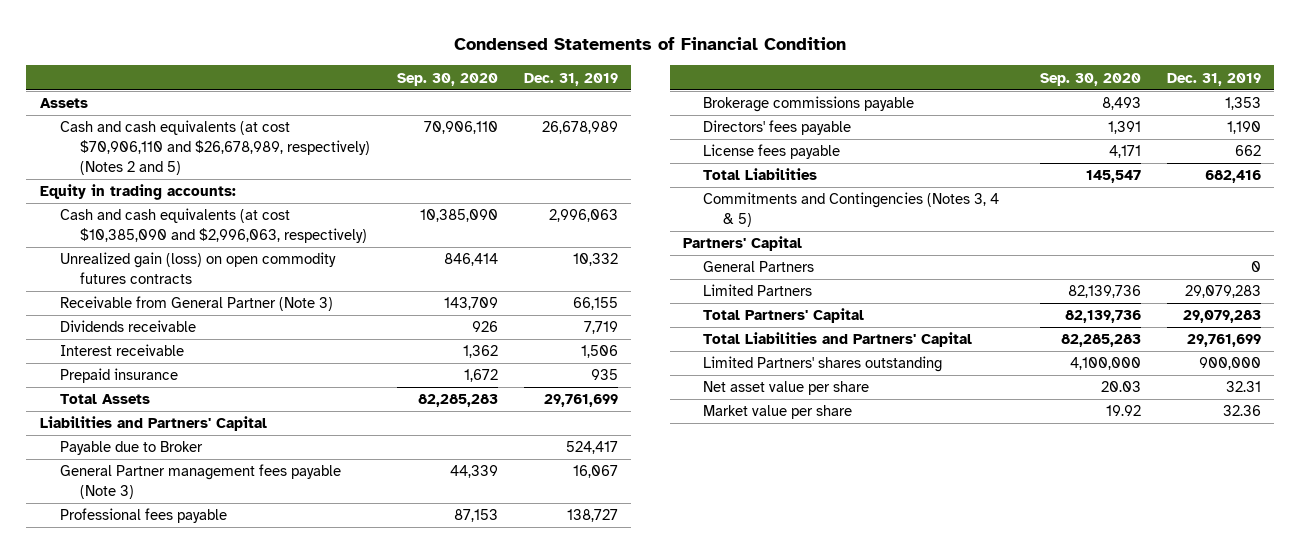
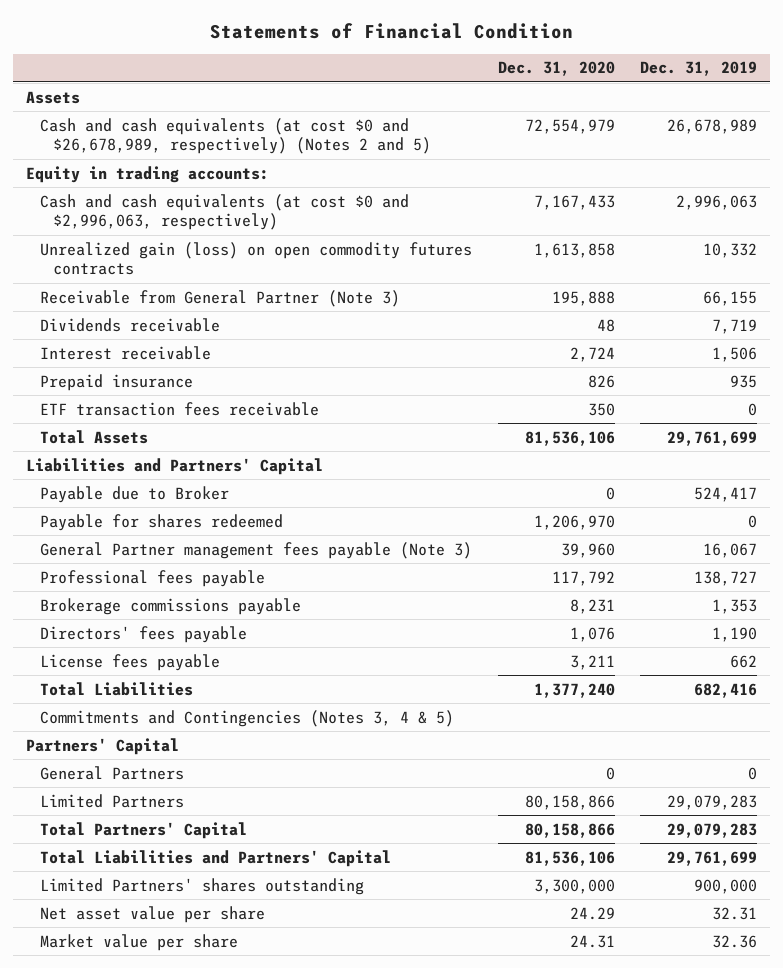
- Condensed Statements of Financial Condition
+ Statements of Financial Condition
- | Sep. 30, 2020 | Dec. 31, 2019
+ | Dec. 31, 2020 | Dec. 31, 2019
- Cash and cash equivalents (at cost $70,906,110 and $26,678,989, respectively) (Notes 2 and 5) | 70,906,110 | 26,678,989
+ Cash and cash equivalents (at cost $0 and $26,678,989, respectively) (Notes 2 and 5) | 72,554,979 | 26,678,989
- Cash and cash equivalents (at cost $10,385,090 and $2,996,063, respectively) | 10,385,090 | 2,996,063
+ Cash and cash equivalents (at cost $0 and $2,996,063, respectively) | 7,167,433 | 2,996,063
+ ETF transaction fees receivable | 350 | 0
+ Payable for shares redeemed | 1,206,970 | 0

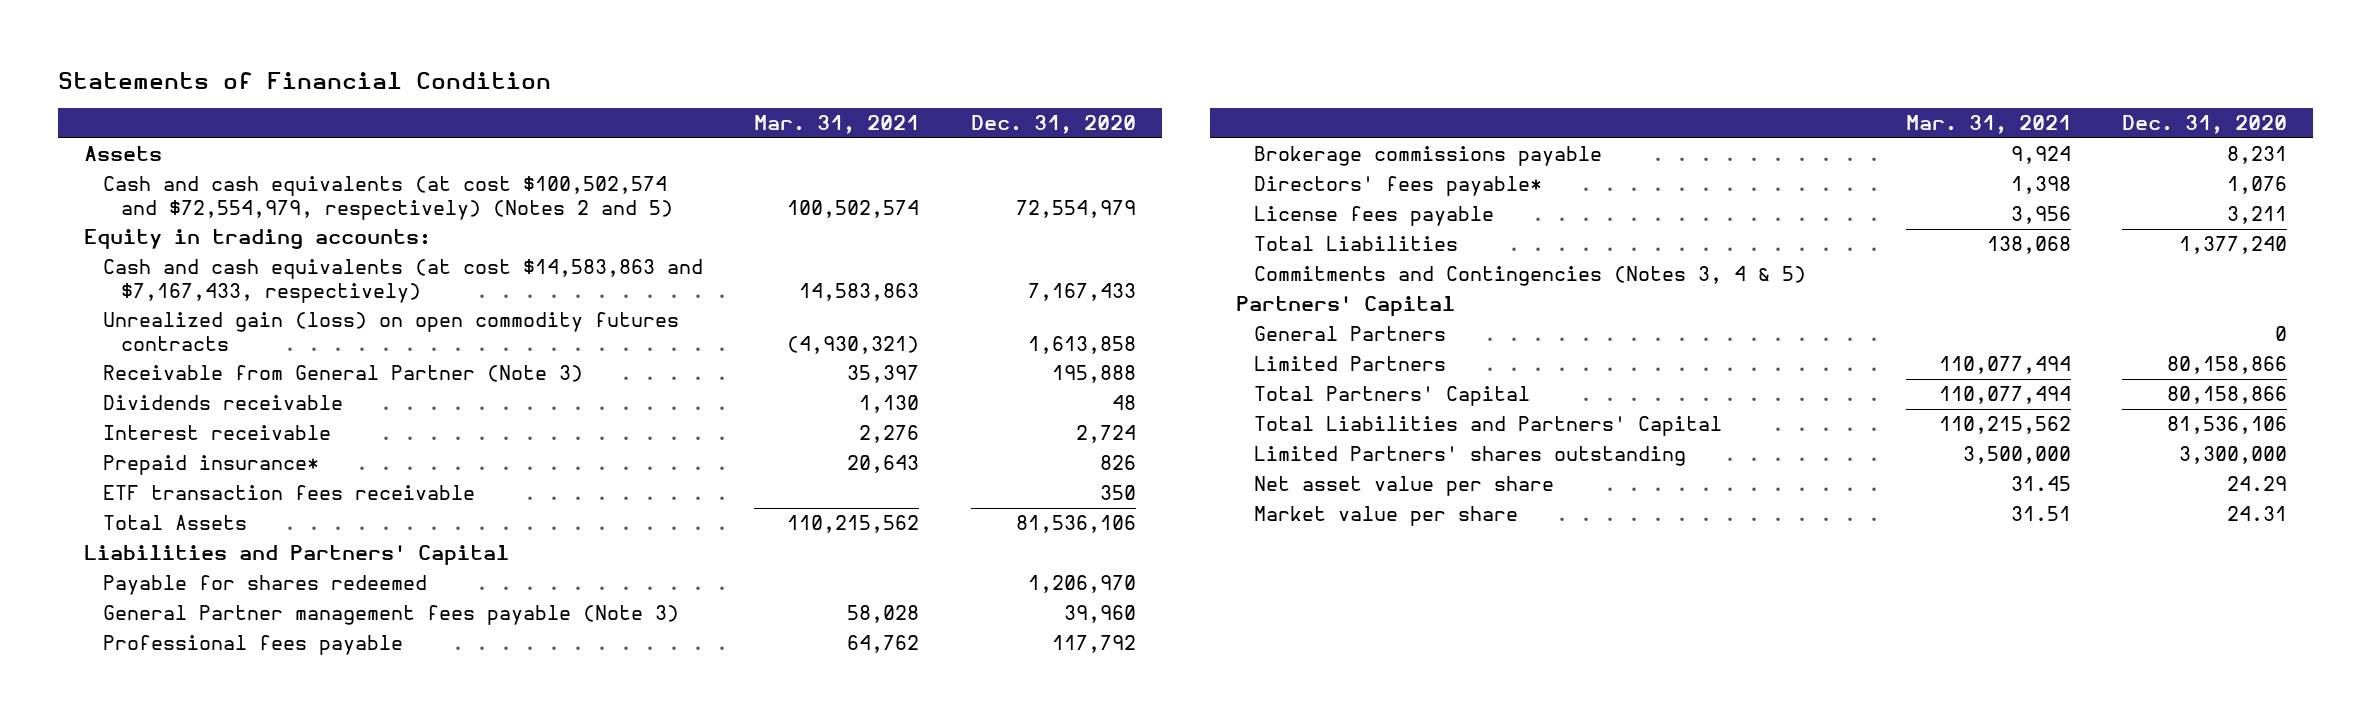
- | Dec. 31, 2020 | Dec. 31, 2019
+ | Mar. 31, 2021 | Dec. 31, 2020
- Cash and cash equivalents (at cost $0 and $26,678,989, respectively) (Notes 2 and 5) | 72,554,979 | 26,678,989
+ Cash and cash equivalents (at cost $100,502,574 and $72,554,979, respectively) (Notes 2 and 5) | 100,502,574 | 72,554,979
- Cash and cash equivalents (at cost $0 and $2,996,063, respectively) | 7,167,433 | 2,996,063
+ Cash and cash equivalents (at cost $14,583,863 and $7,167,433, respectively) | 14,583,863 | 7,167,433
- Prepaid insurance | 826 | 935
+ Prepaid insurance* | 20,643 | 826
- Payable due to Broker | 0 | 524,417
- Directors' fees payable | 1,076 | 1,190
+ Directors' fees payable* | 1,398 | 1,076

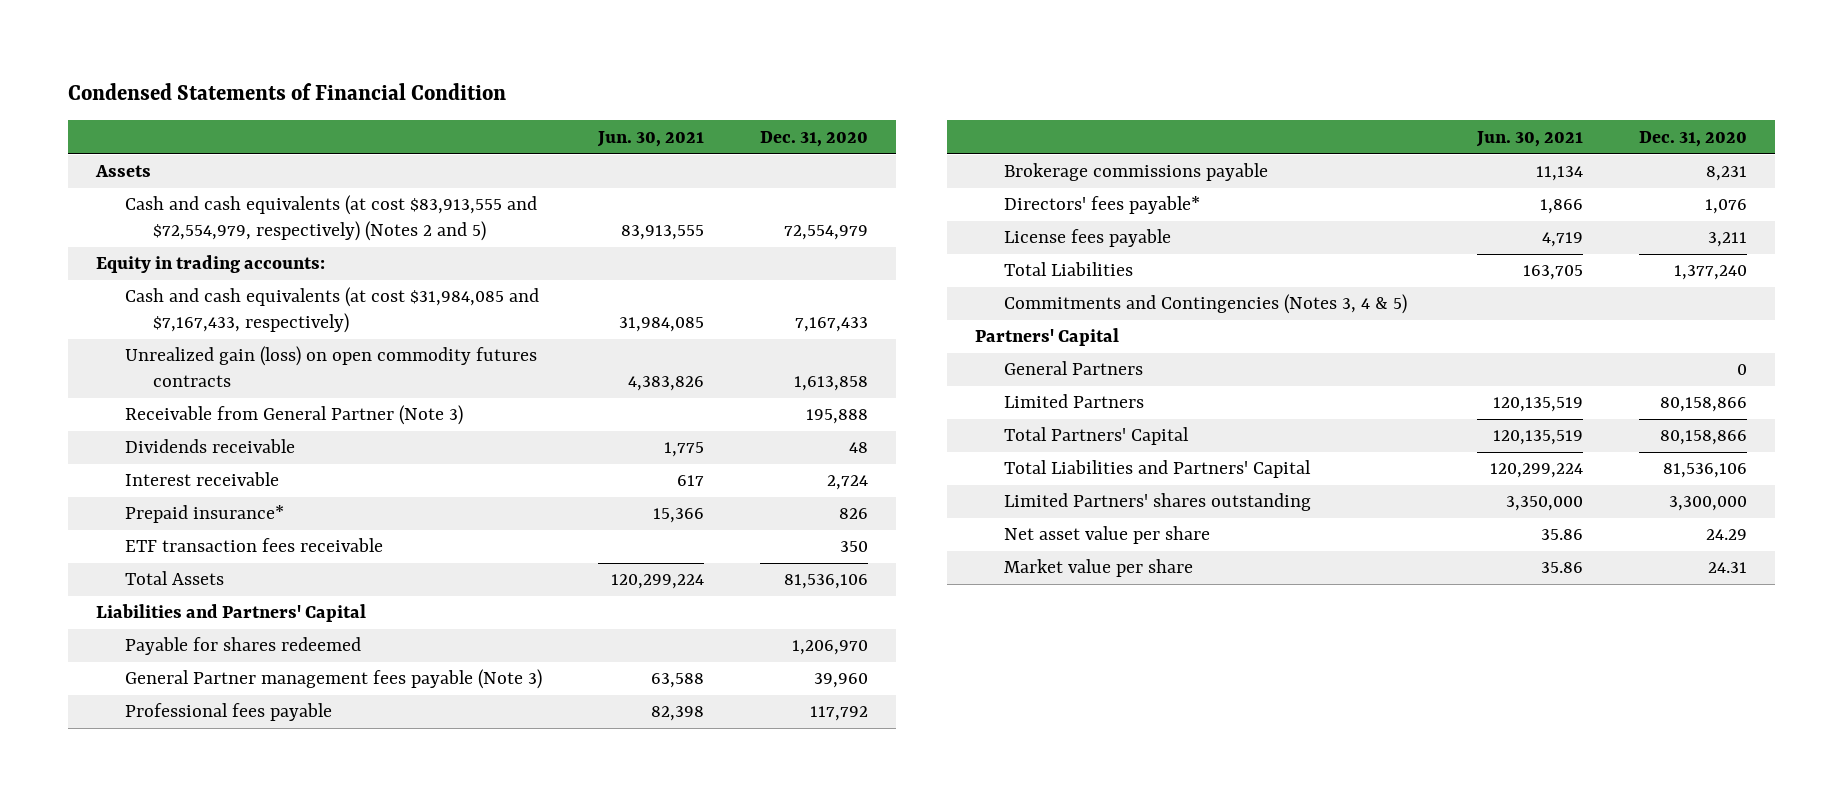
- Statements of Financial Condition
+ Condensed Statements of Financial Condition
- | Mar. 31, 2021 | Dec. 31, 2020
+ | Jun. 30, 2021 | Dec. 31, 2020
- Cash and cash equivalents (at cost $100,502,574 and $72,554,979, respectively) (Notes 2 and 5) | 100,502,574 | 72,554,979
+ Cash and cash equivalents (at cost $83,913,555 and $72,554,979, respectively) (Notes 2 and 5) | 83,913,555 | 72,554,979
- Cash and cash equivalents (at cost $14,583,863 and $7,167,433, respectively) | 14,583,863 | 7,167,433
+ Cash and cash equivalents (at cost $31,984,085 and $7,167,433, respectively) | 31,984,085 | 7,167,433

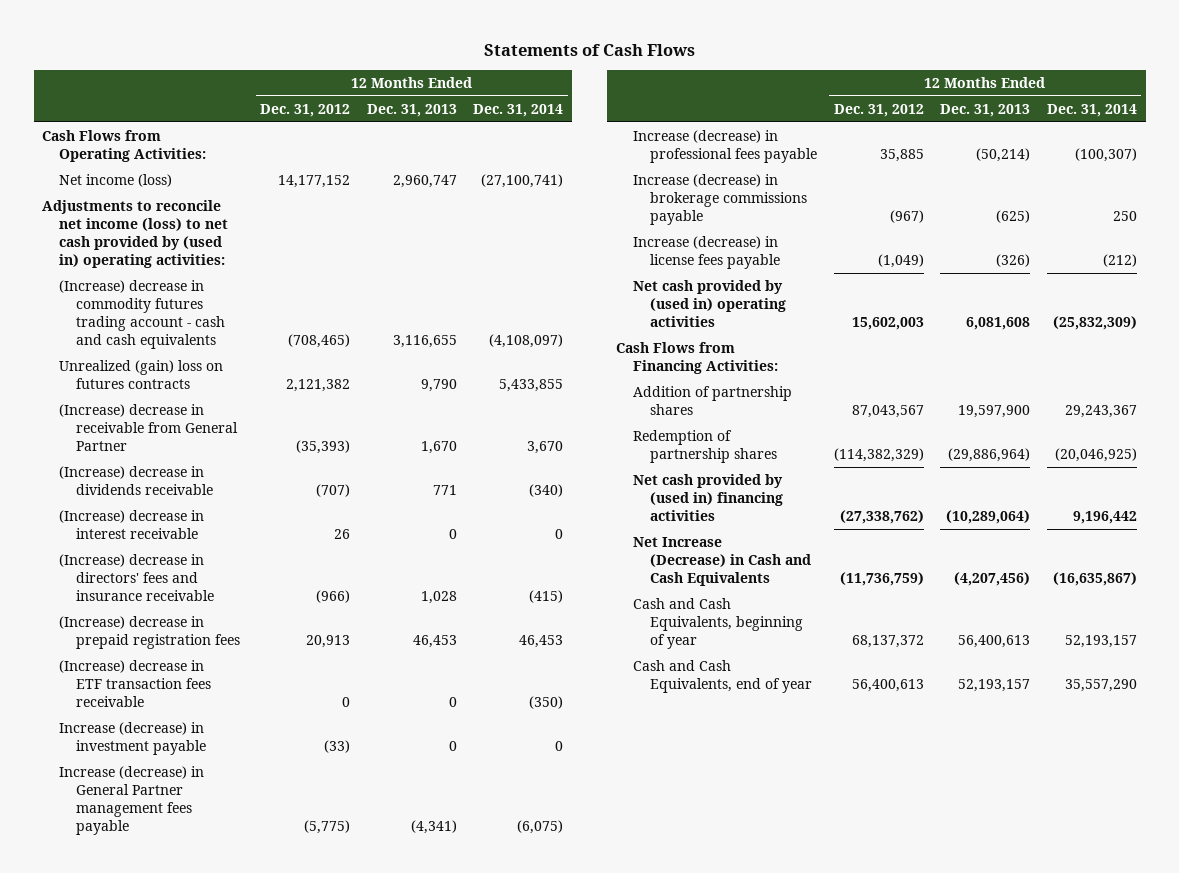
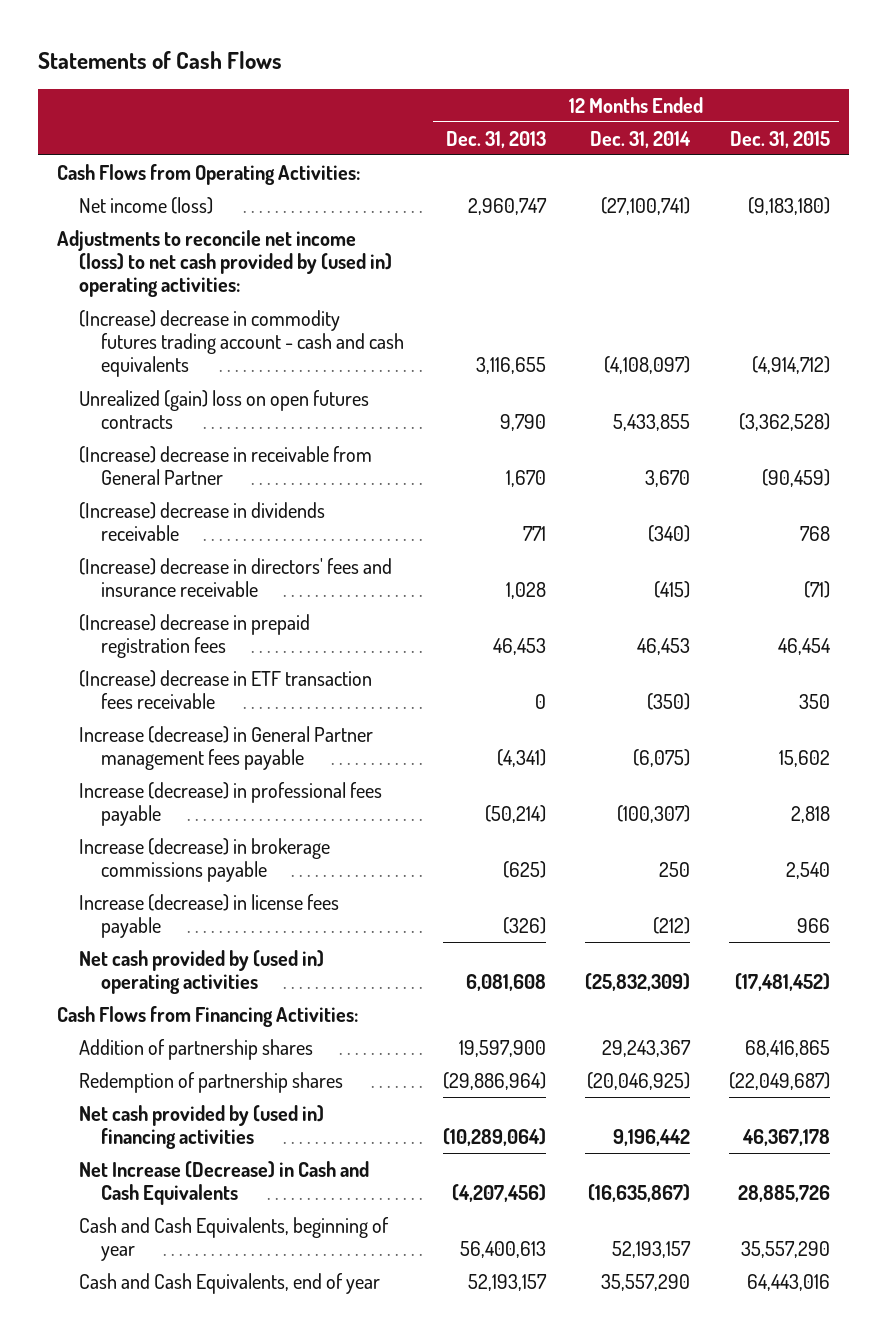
- | 12 Months Ended Dec. 31, 2012 | 12 Months Ended Dec. 31, 2013 | 12 Months Ended Dec. 31, 2014
+ | 12 Months Ended Dec. 31, 2013 | 12 Months Ended Dec. 31, 2014 | 12 Months Ended Dec. 31, 2015
- Unrealized (gain) loss on futures contracts | 2,121,382 | 9,790 | 5,433,855
+ Unrealized (gain) loss on open futures contracts | 9,790 | 5,433,855 | (3,362,528)
- (Increase) decrease in interest receivable | 26 | 0 | 0
- Increase (decrease) in investment payable | (33) | 0 | 0

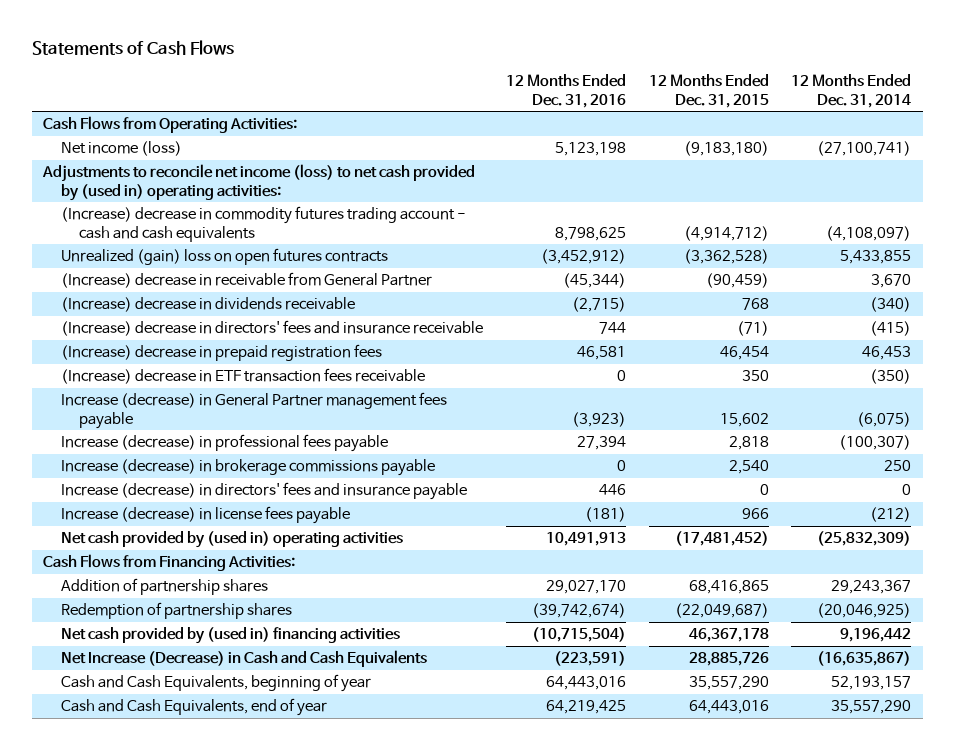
- | 12 Months Ended Dec. 31, 2013 | 12 Months Ended Dec. 31, 2014 | 12 Months Ended Dec. 31, 2015
+ | 12 Months Ended Dec. 31, 2016 | 12 Months Ended Dec. 31, 2015 | 12 Months Ended Dec. 31, 2014
+ Increase (decrease) in directors' fees and insurance payable | 446 | 0 | 0

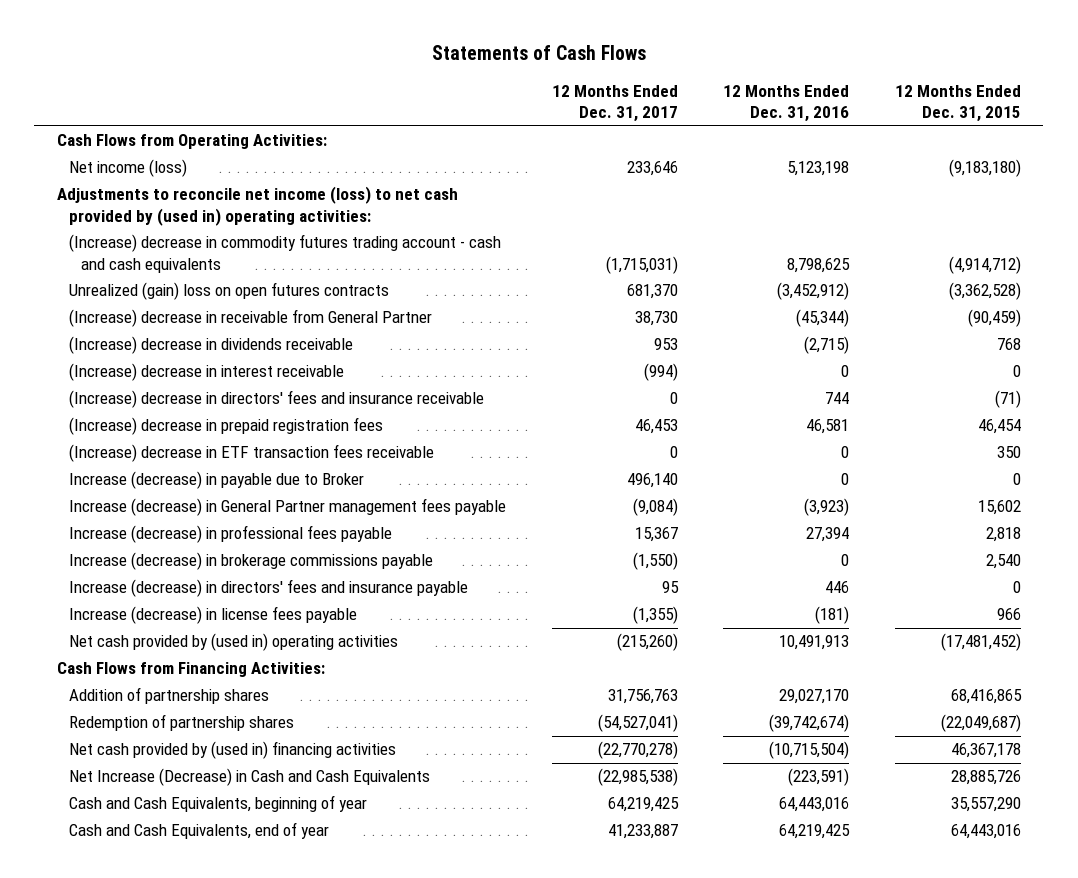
- | 12 Months Ended Dec. 31, 2016 | 12 Months Ended Dec. 31, 2015 | 12 Months Ended Dec. 31, 2014
+ | 12 Months Ended Dec. 31, 2017 | 12 Months Ended Dec. 31, 2016 | 12 Months Ended Dec. 31, 2015
+ (Increase) decrease in interest receivable | (994) | 0 | 0
+ Increase (decrease) in payable due to Broker | 496,140 | 0 | 0

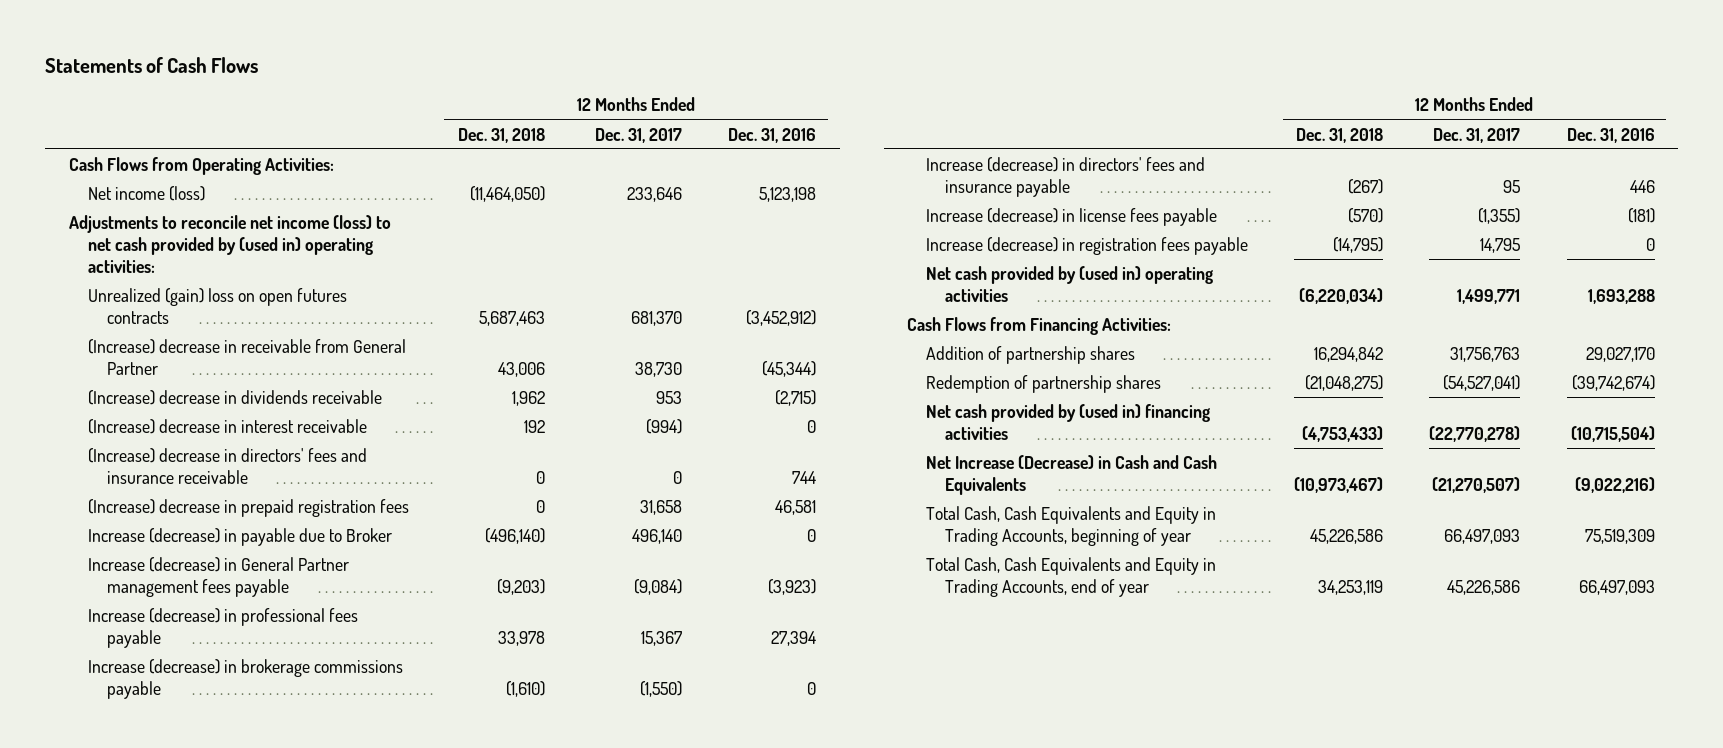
- | 12 Months Ended Dec. 31, 2017 | 12 Months Ended Dec. 31, 2016 | 12 Months Ended Dec. 31, 2015
+ | 12 Months Ended Dec. 31, 2018 | 12 Months Ended Dec. 31, 2017 | 12 Months Ended Dec. 31, 2016
- (Increase) decrease in commodity futures trading account - cash and cash equivalents | (1,715,031) | 8,798,625 | (4,914,712)
- (Increase) decrease in prepaid registration fees | 46,453 | 46,581 | 46,454
- (Increase) decrease in ETF transaction fees receivable | 0 | 0 | 350
+ (Increase) decrease in prepaid registration fees | 0 | 31,658 | 46,581
- Net cash provided by (used in) operating activities | (215,260) | 10,491,913 | (17,481,452)
+ Increase (decrease) in registration fees payable | (14,795) | 14,795 | 0
+ Net cash provided by (used in) operating activities | (6,220,034) | 1,499,771 | 1,693,288
- Net Increase (Decrease) in Cash and Cash Equivalents | (22,985,538) | (223,591) | 28,885,726
- Cash and Cash Equivalents, beginning of year | 64,219,425 | 64,443,016 | 35,557,290
- Cash and Cash Equivalents, end of year | 41,233,887 | 64,219,425 | 64,443,016
+ Net Increase (Decrease) in Cash and Cash Equivalents | (10,973,467) | (21,270,507) | (9,022,216)
+ Total Cash, Cash Equivalents and Equity in Trading Accounts, beginning of year | 45,226,586 | 66,497,093 | 75,519,309
+ Total Cash, Cash Equivalents and Equity in Trading Accounts, end of year | 34,253,119 | 45,226,586 | 66,497,093

